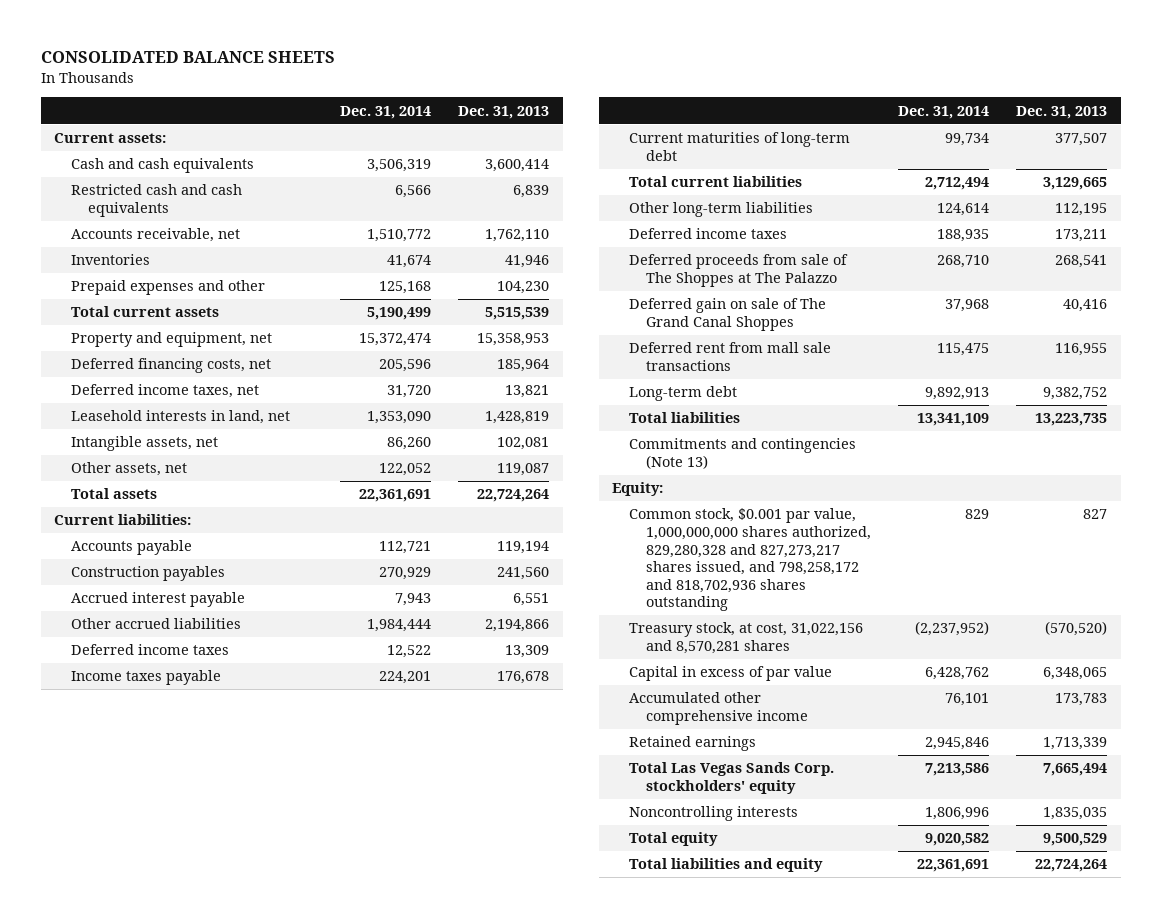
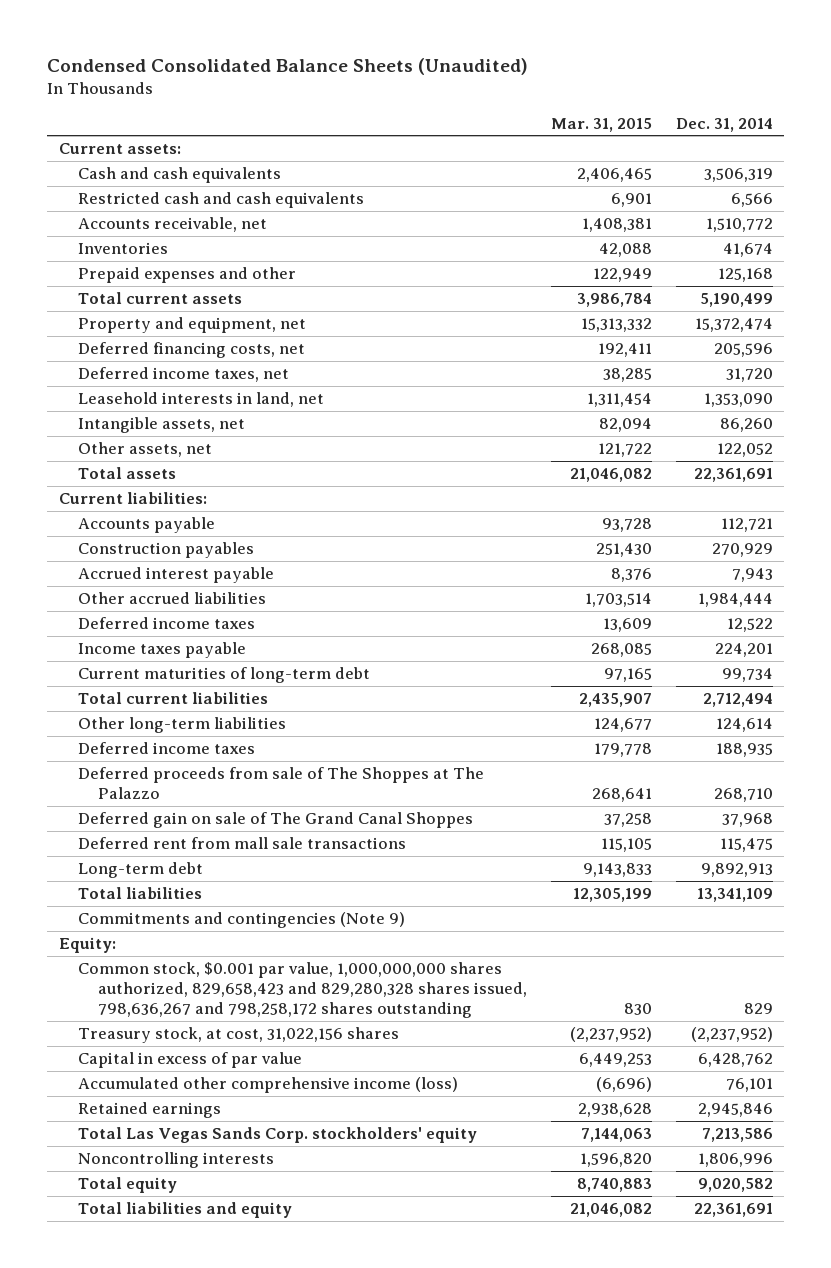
- CONSOLIDATED BALANCE SHEETS
+ Condensed Consolidated Balance Sheets (Unaudited)
- | Dec. 31, 2014 | Dec. 31, 2013
+ | Mar. 31, 2015 | Dec. 31, 2014
- Commitments and contingencies (Note 13)
+ Commitments and contingencies (Note 9)
- Common stock, $0.001 par value, 1,000,000,000 shares authorized, 829,280,328 and 827,273,217 shares issued, and 798,258,172 and 818,702,936 shares outstanding | 829 | 827
- Treasury stock, at cost, 31,022,156 and 8,570,281 shares | (2,237,952) | (570,520)
+ Common stock, $0.001 par value, 1,000,000,000 shares authorized, 829,658,423 and 829,280,328 shares issued, 798,636,267 and 798,258,172 shares outstanding | 830 | 829
+ Treasury stock, at cost, 31,022,156 shares | (2,237,952) | (2,237,952)
- Accumulated other comprehensive income | 76,101 | 173,783
+ Accumulated other comprehensive income (loss) | (6,696) | 76,101

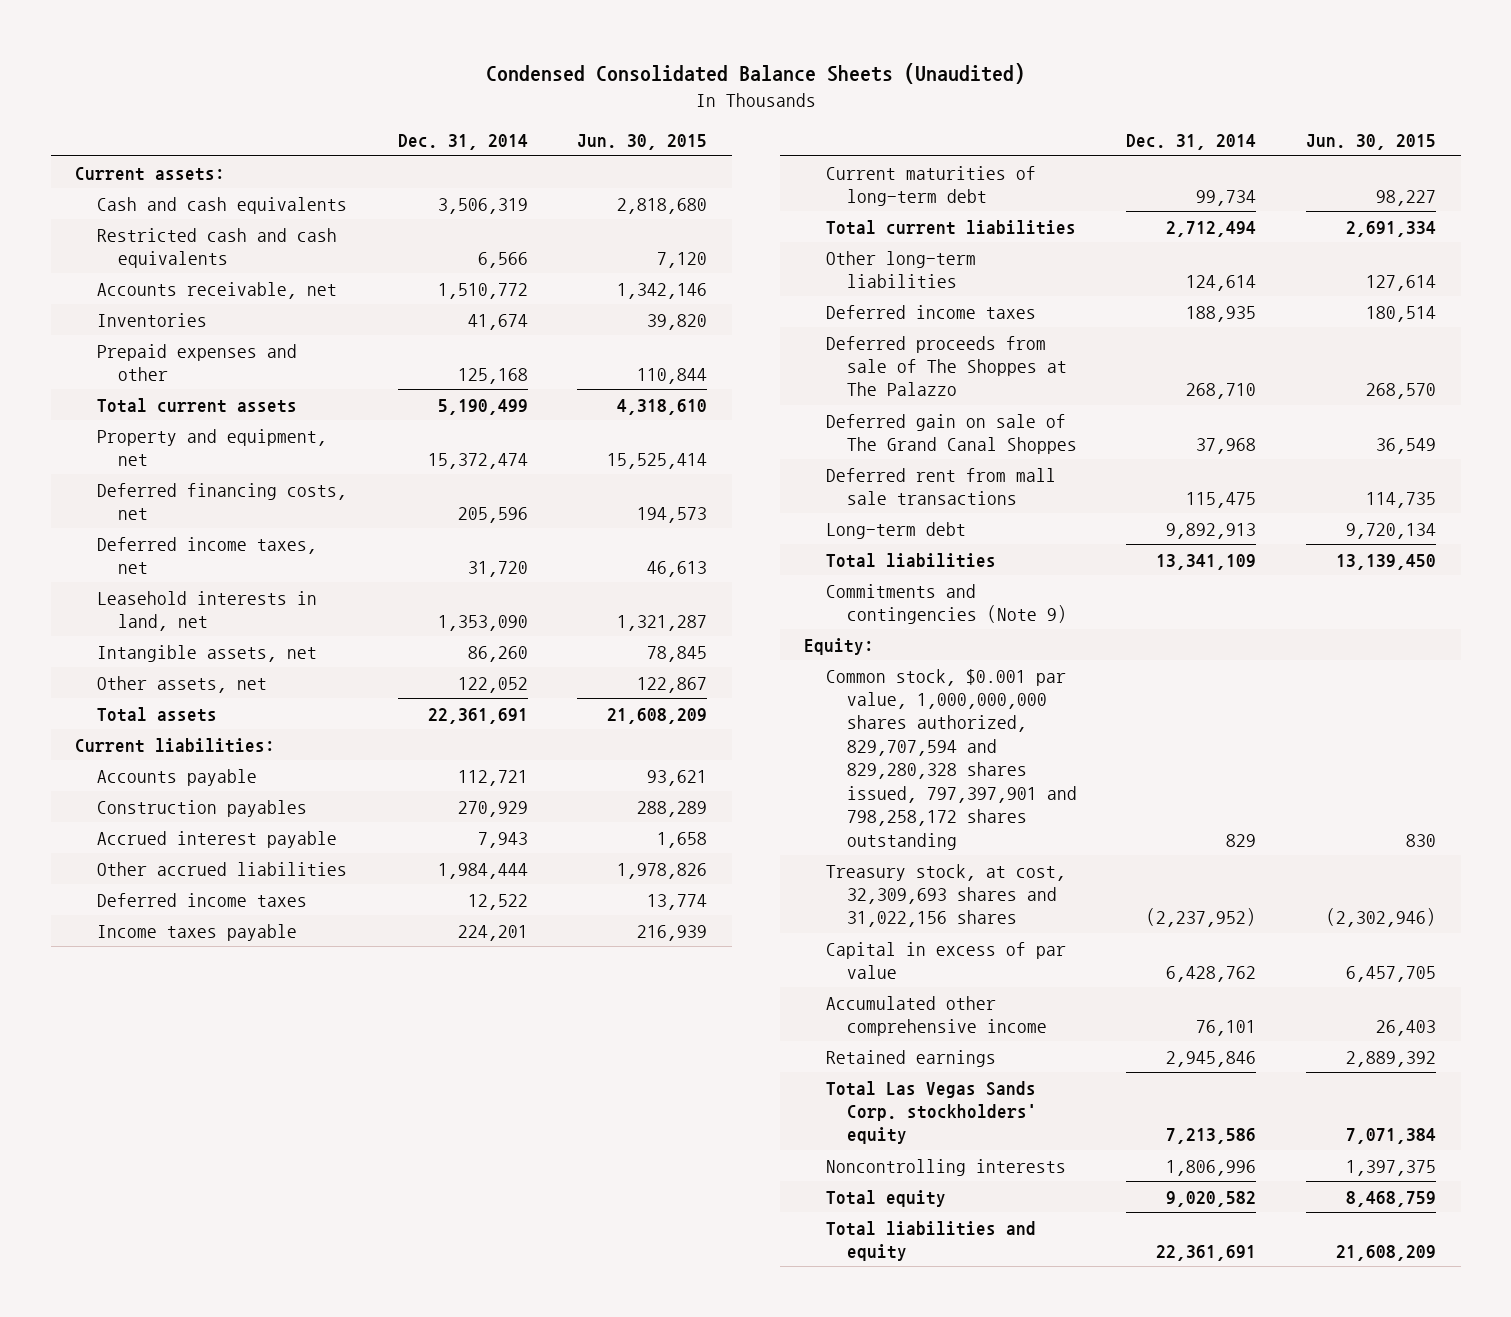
- | Mar. 31, 2015 | Dec. 31, 2014
+ | Dec. 31, 2014 | Jun. 30, 2015
- Common stock, $0.001 par value, 1,000,000,000 shares authorized, 829,658,423 and 829,280,328 shares issued, 798,636,267 and 798,258,172 shares outstanding | 830 | 829
- Treasury stock, at cost, 31,022,156 shares | (2,237,952) | (2,237,952)
+ Common stock, $0.001 par value, 1,000,000,000 shares authorized, 829,707,594 and 829,280,328 shares issued, 797,397,901 and 798,258,172 shares outstanding | 829 | 830
+ Treasury stock, at cost, 32,309,693 shares and 31,022,156 shares | (2,237,952) | (2,302,946)
- Accumulated other comprehensive income (loss) | (6,696) | 76,101
+ Accumulated other comprehensive income | 76,101 | 26,403

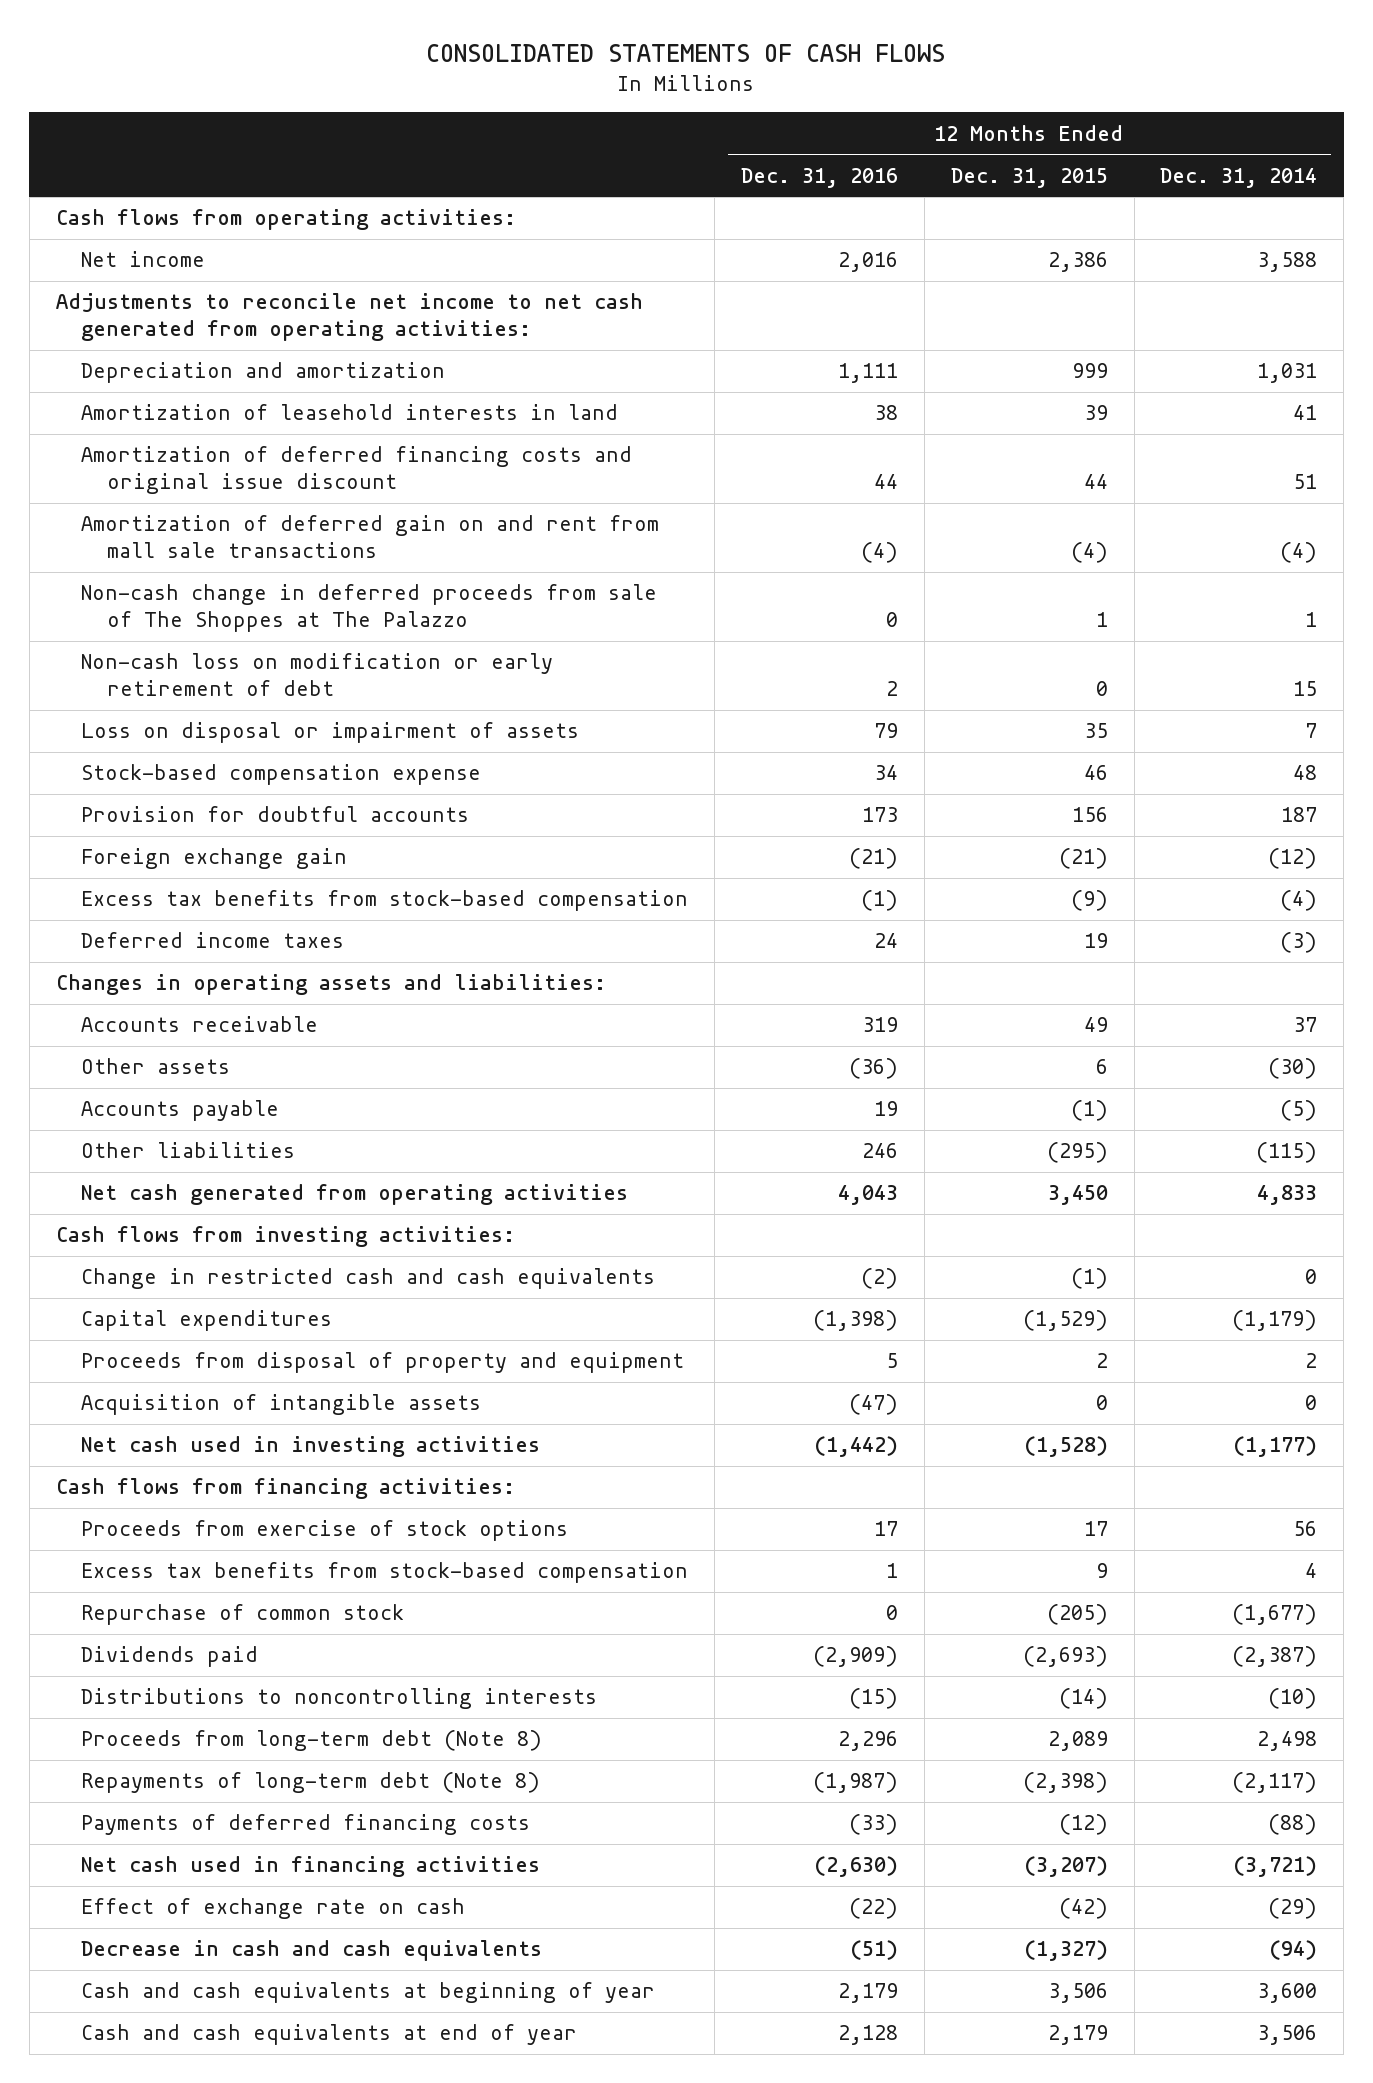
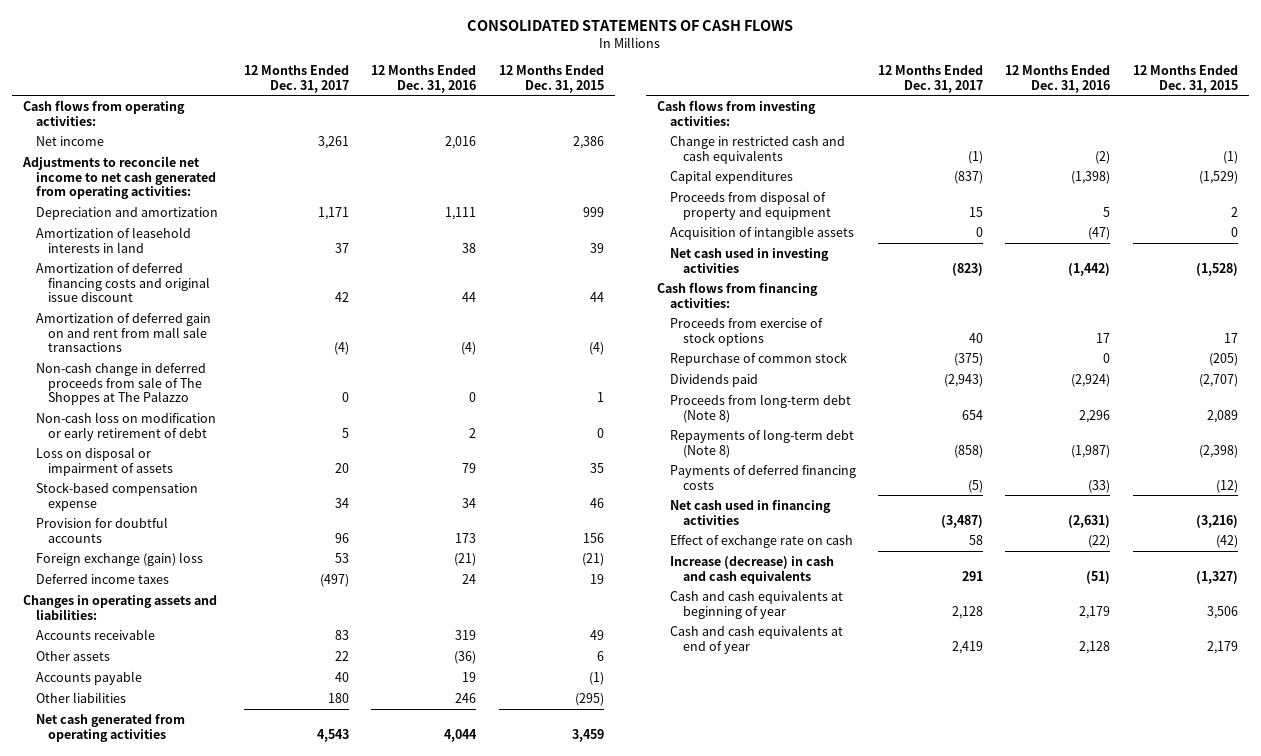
- | 12 Months Ended Dec. 31, 2016 | 12 Months Ended Dec. 31, 2015 | 12 Months Ended Dec. 31, 2014
+ | 12 Months Ended Dec. 31, 2017 | 12 Months Ended Dec. 31, 2016 | 12 Months Ended Dec. 31, 2015
- Foreign exchange gain | (21) | (21) | (12)
- Excess tax benefits from stock-based compensation | (1) | (9) | (4)
+ Foreign exchange (gain) loss | 53 | (21) | (21)
- Net cash generated from operating activities | 4,043 | 3,450 | 4,833
+ Net cash generated from operating activities | 4,543 | 4,044 | 3,459
- Excess tax benefits from stock-based compensation | 1 | 9 | 4
- Dividends paid | (2,909) | (2,693) | (2,387)
- Distributions to noncontrolling interests | (15) | (14) | (10)
+ Dividends paid | (2,943) | (2,924) | (2,707)
- Net cash used in financing activities | (2,630) | (3,207) | (3,721)
+ Net cash used in financing activities | (3,487) | (2,631) | (3,216)
- Decrease in cash and cash equivalents | (51) | (1,327) | (94)
+ Increase (decrease) in cash and cash equivalents | 291 | (51) | (1,327)

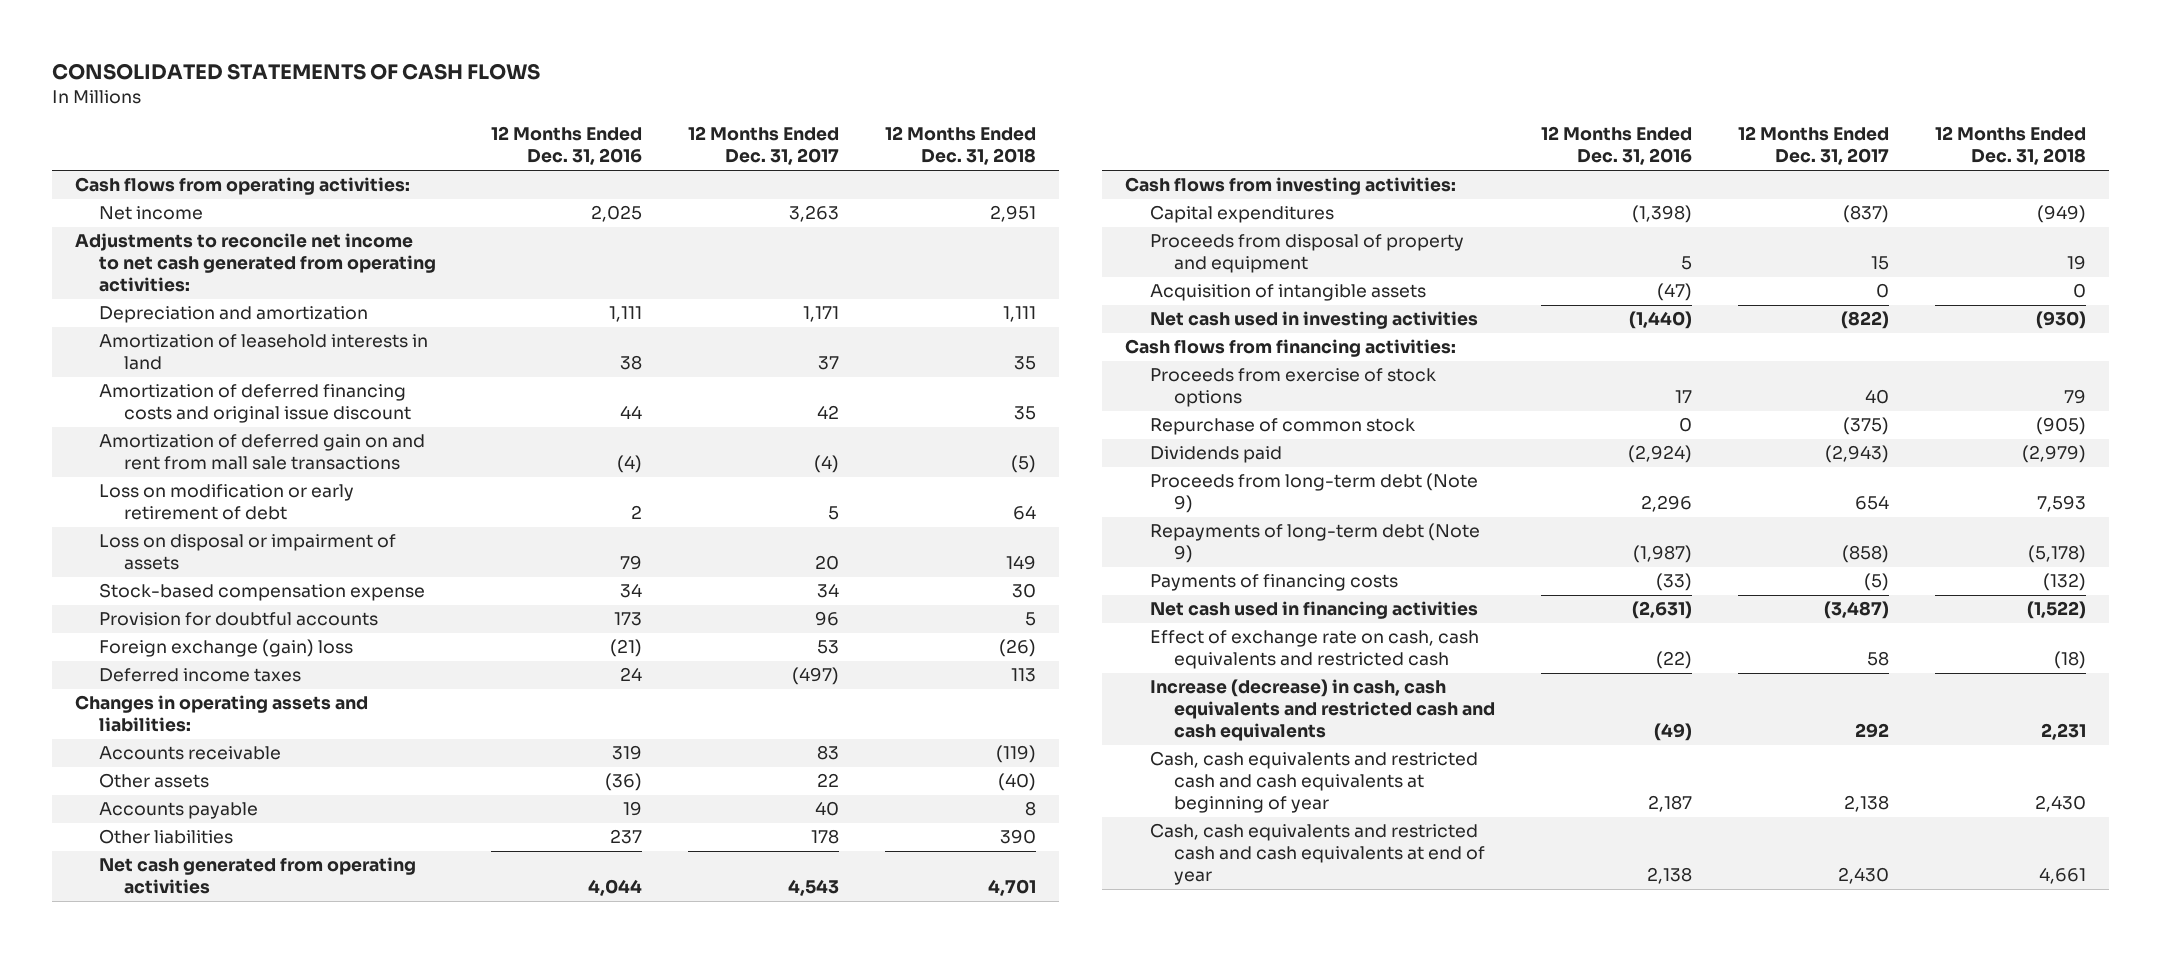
- | 12 Months Ended Dec. 31, 2017 | 12 Months Ended Dec. 31, 2016 | 12 Months Ended Dec. 31, 2015
+ | 12 Months Ended Dec. 31, 2016 | 12 Months Ended Dec. 31, 2017 | 12 Months Ended Dec. 31, 2018
- Net income | 3,261 | 2,016 | 2,386
+ Net income | 2,025 | 3,263 | 2,951
- Non-cash change in deferred proceeds from sale of The Shoppes at The Palazzo | 0 | 0 | 1
- Non-cash loss on modification or early retirement of debt | 5 | 2 | 0
+ Loss on modification or early retirement of debt | 2 | 5 | 64
- Other liabilities | 180 | 246 | (295)
+ Other liabilities | 237 | 178 | 390
- Change in restricted cash and cash equivalents | (1) | (2) | (1)
- Net cash used in investing activities | (823) | (1,442) | (1,528)
+ Net cash used in investing activities | (1,440) | (822) | (930)
- Proceeds from long-term debt (Note 8) | 654 | 2,296 | 2,089
- Repayments of long-term debt (Note 8) | (858) | (1,987) | (2,398)
- Payments of deferred financing costs | (5) | (33) | (12)
+ Proceeds from long-term debt (Note 9) | 2,296 | 654 | 7,593
+ Repayments of long-term debt (Note 9) | (1,987) | (858) | (5,178)
+ Payments of financing costs | (33) | (5) | (132)
- Effect of exchange rate on cash | 58 | (22) | (42)
- Increase (decrease) in cash and cash equivalents | 291 | (51) | (1,327)
- Cash and cash equivalents at beginning of year | 2,128 | 2,179 | 3,506
- Cash and cash equivalents at end of year | 2,419 | 2,128 | 2,179
+ Effect of exchange rate on cash, cash equivalents and restricted cash | (22) | 58 | (18)
+ Increase (decrease) in cash, cash equivalents and restricted cash and cash equivalents | (49) | 292 | 2,231
+ Cash, cash equivalents and restricted cash and cash equivalents at beginning of year | 2,187 | 2,138 | 2,430
+ Cash, cash equivalents and restricted cash and cash equivalents at end of year | 2,138 | 2,430 | 4,661

